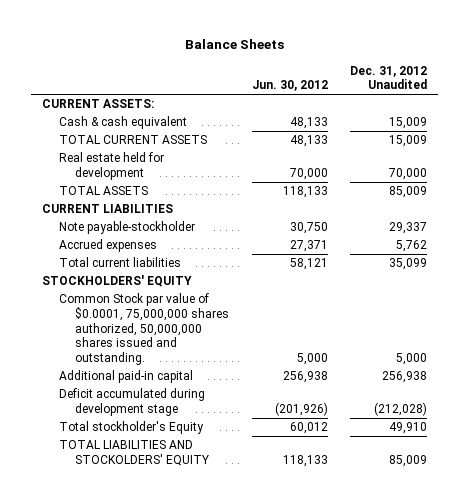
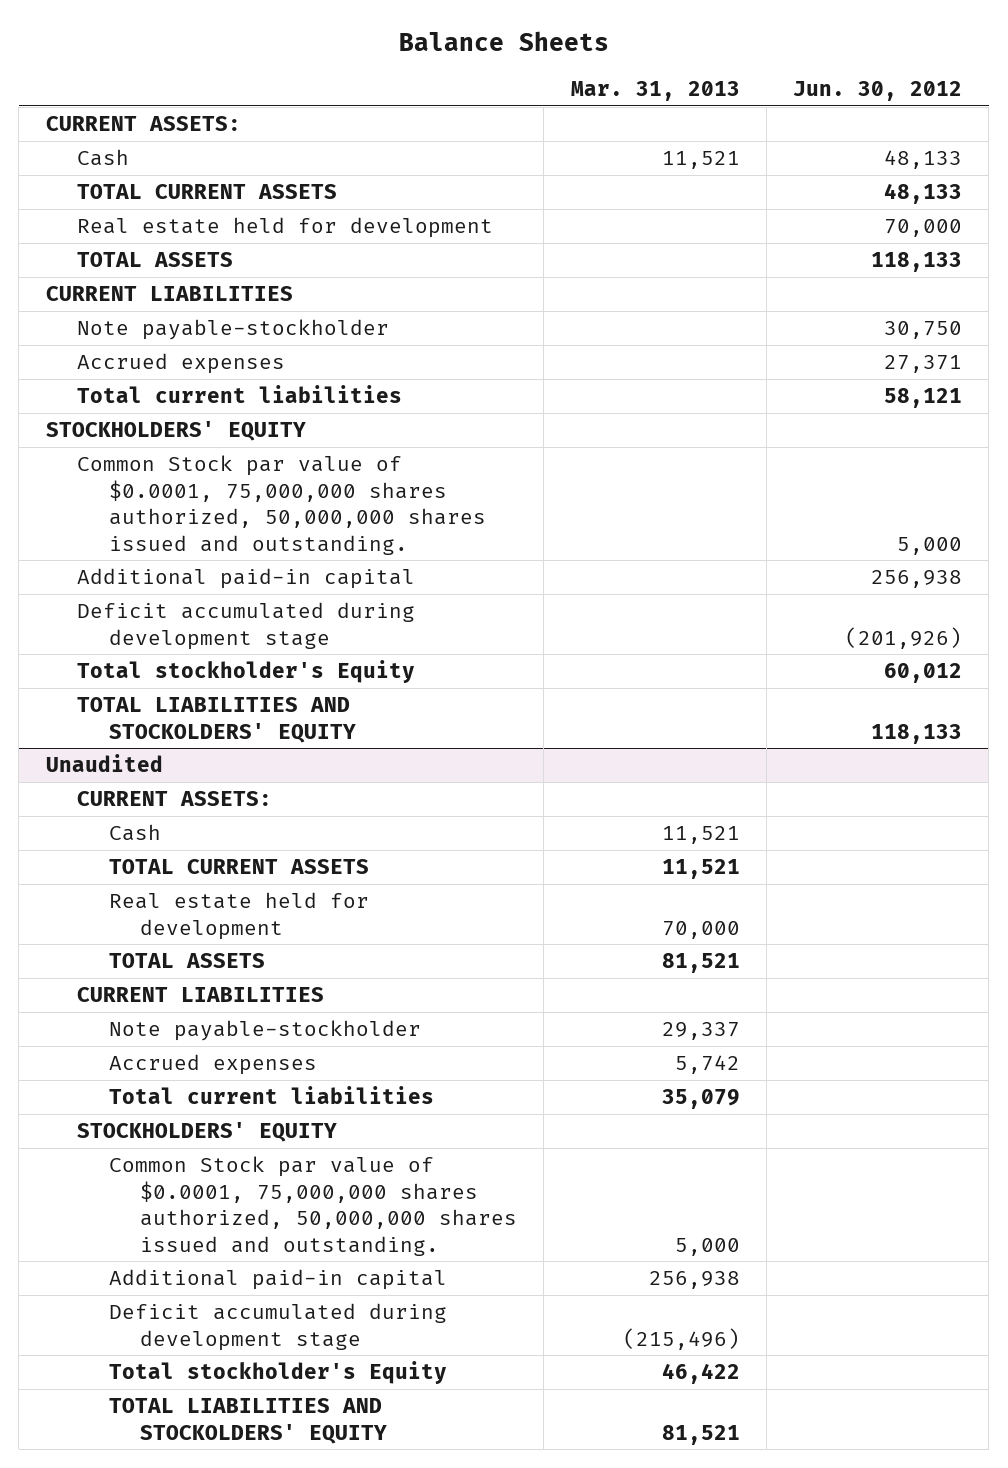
- | Jun. 30, 2012 | Dec. 31, 2012 Unaudited
+ | Mar. 31, 2013 | Jun. 30, 2012
- Cash & cash equivalent | 48,133 | 15,009
+ Cash | 11,521 | 48,133
+ Unaudited
+ CURRENT ASSETS:
+ Cash | 11,521 |
+ TOTAL CURRENT ASSETS | 11,521 |
+ Real estate held for development | 70,000 |
+ TOTAL ASSETS | 81,521 |
+ CURRENT LIABILITIES
+ Note payable-stockholder | 29,337 |
+ Accrued expenses | 5,742 |
+ Total current liabilities | 35,079 |
+ STOCKHOLDERS' EQUITY
+ Common Stock par value of $0.0001, 75,000,000 shares authorized, 50,000,000 shares issued and outstanding. | 5,000 |
+ Additional paid-in capital | 256,938 |
+ Deficit accumulated during development stage | (215,496) |
+ Total stockholder's Equity | 46,422 |
+ TOTAL LIABILITIES AND STOCKOLDERS' EQUITY | 81,521 |

